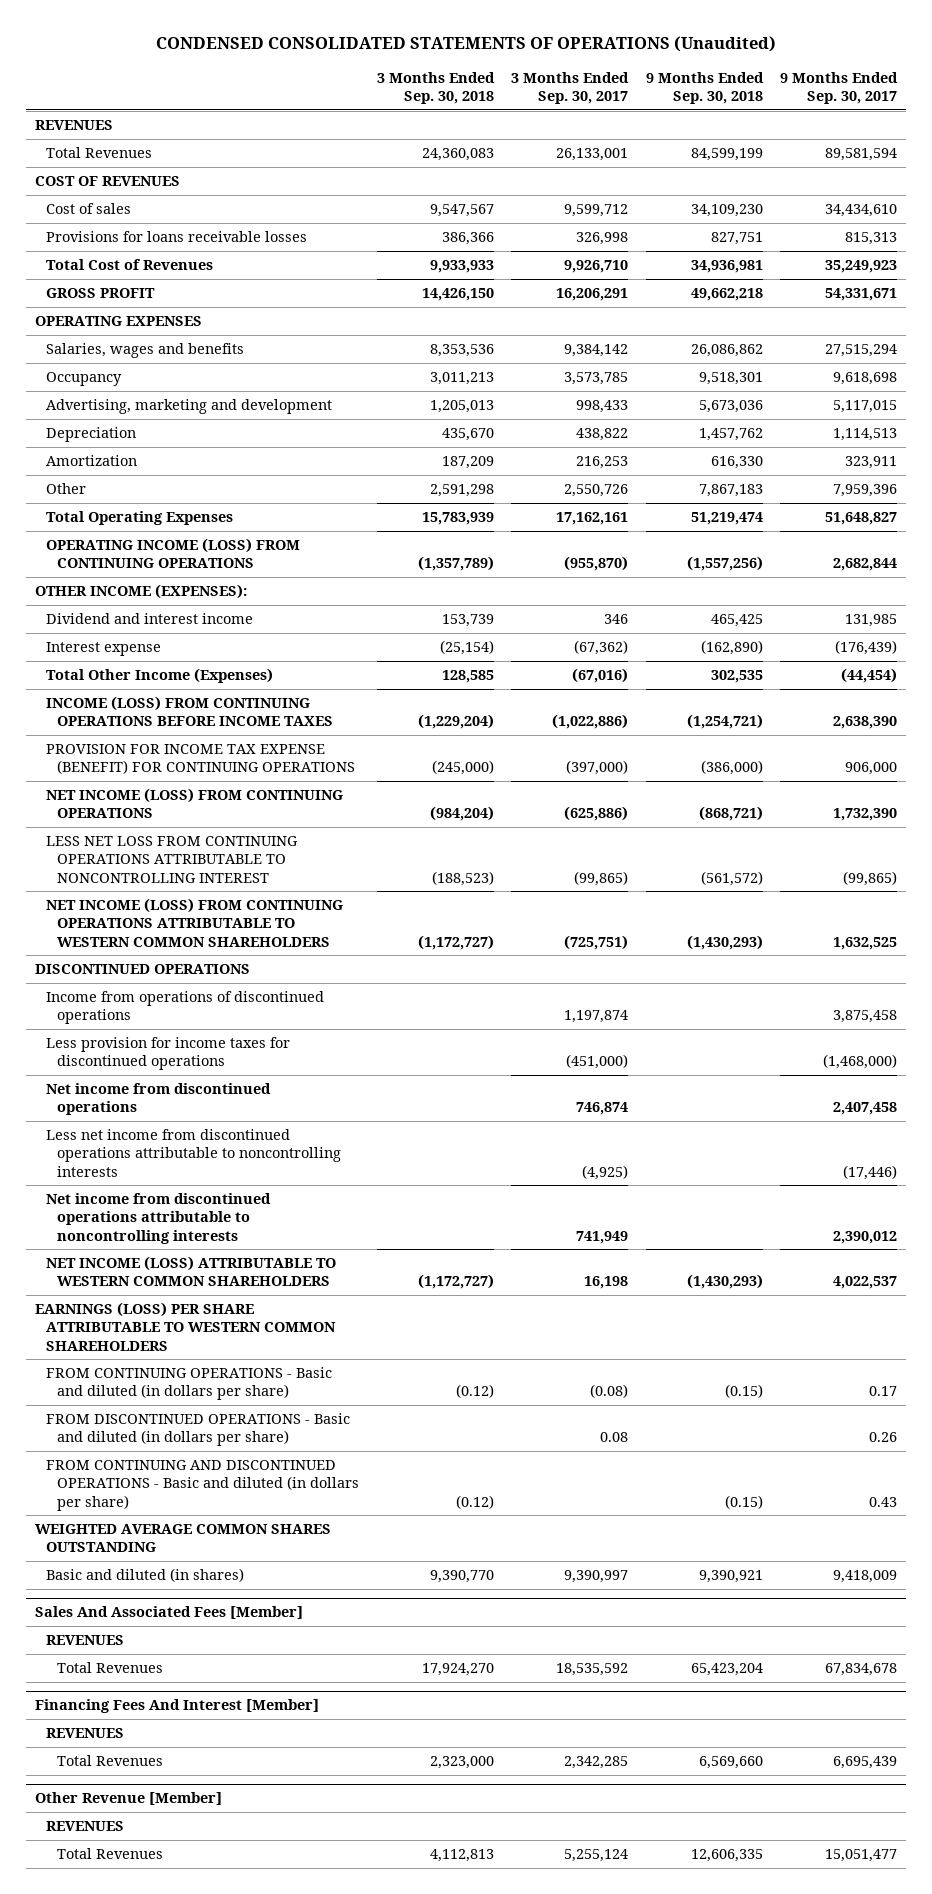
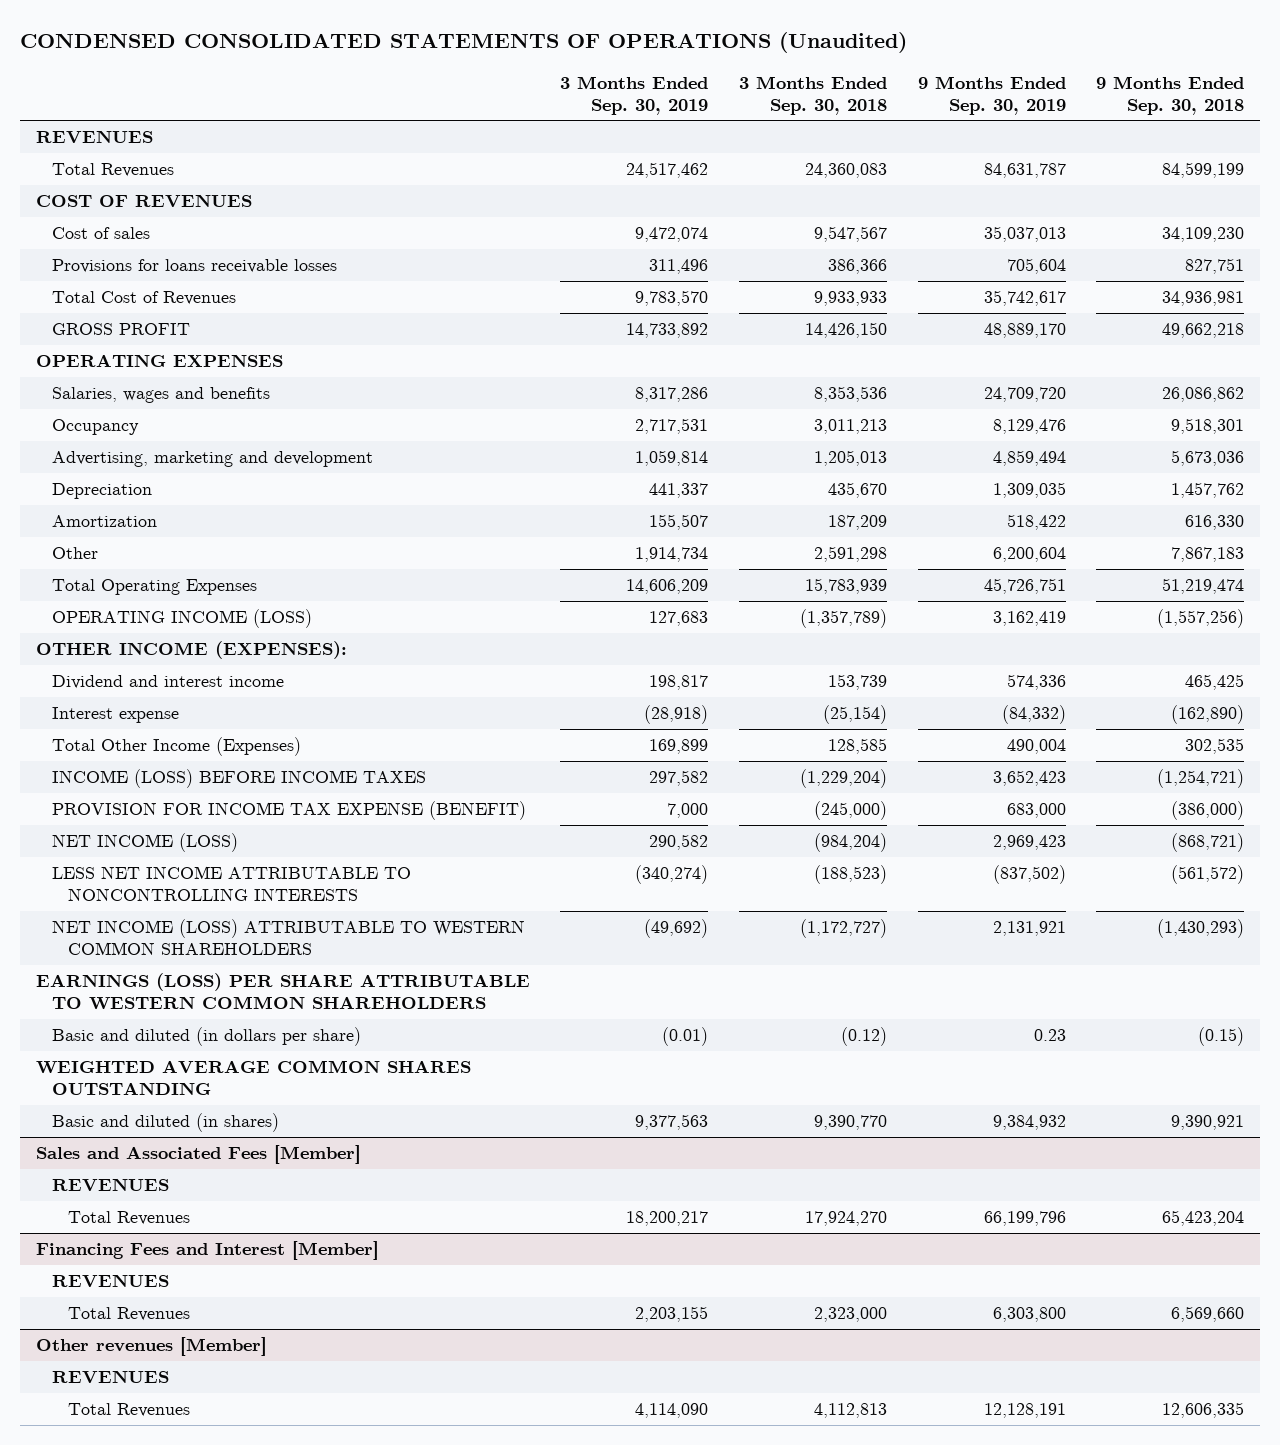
- | 3 Months Ended Sep. 30, 2018 | 3 Months Ended Sep. 30, 2017 | 9 Months Ended Sep. 30, 2018 | 9 Months Ended Sep. 30, 2017
+ | 3 Months Ended Sep. 30, 2019 | 3 Months Ended Sep. 30, 2018 | 9 Months Ended Sep. 30, 2019 | 9 Months Ended Sep. 30, 2018
- OPERATING INCOME (LOSS) FROM CONTINUING OPERATIONS | (1,357,789) | (955,870) | (1,557,256) | 2,682,844
+ OPERATING INCOME (LOSS) | 127,683 | (1,357,789) | 3,162,419 | (1,557,256)
- INCOME (LOSS) FROM CONTINUING OPERATIONS BEFORE INCOME TAXES | (1,229,204) | (1,022,886) | (1,254,721) | 2,638,390
- PROVISION FOR INCOME TAX EXPENSE (BENEFIT) FOR CONTINUING OPERATIONS | (245,000) | (397,000) | (386,000) | 906,000
- NET INCOME (LOSS) FROM CONTINUING OPERATIONS | (984,204) | (625,886) | (868,721) | 1,732,390
- LESS NET LOSS FROM CONTINUING OPERATIONS ATTRIBUTABLE TO NONCONTROLLING INTEREST | (188,523) | (99,865) | (561,572) | (99,865)
- NET INCOME (LOSS) FROM CONTINUING OPERATIONS ATTRIBUTABLE TO WESTERN COMMON SHAREHOLDERS | (1,172,727) | (725,751) | (1,430,293) | 1,632,525
- DISCONTINUED OPERATIONS
- Income from operations of discontinued operations | | 1,197,874 | | 3,875,458
- Less provision for income taxes for discontinued operations | | (451,000) | | (1,468,000)
- Net income from discontinued operations | | 746,874 | | 2,407,458
- Less net income from discontinued operations attributable to noncontrolling interests | | (4,925) | | (17,446)
- Net income from discontinued operations attributable to noncontrolling interests | | 741,949 | | 2,390,012
+ INCOME (LOSS) BEFORE INCOME TAXES | 297,582 | (1,229,204) | 3,652,423 | (1,254,721)
+ PROVISION FOR INCOME TAX EXPENSE (BENEFIT) | 7,000 | (245,000) | 683,000 | (386,000)
+ NET INCOME (LOSS) | 290,582 | (984,204) | 2,969,423 | (868,721)
+ LESS NET INCOME ATTRIBUTABLE TO NONCONTROLLING INTERESTS | (340,274) | (188,523) | (837,502) | (561,572)
- FROM CONTINUING OPERATIONS - Basic and diluted (in dollars per share) | (0.12) | (0.08) | (0.15) | 0.17
- FROM DISCONTINUED OPERATIONS - Basic and diluted (in dollars per share) | | 0.08 | | 0.26
- FROM CONTINUING AND DISCONTINUED OPERATIONS - Basic and diluted (in dollars per share) | (0.12) | | (0.15) | 0.43
+ Basic and diluted (in dollars per share) | (0.01) | (0.12) | 0.23 | (0.15)
- Sales And Associated Fees [Member]
+ Sales and Associated Fees [Member]
- Financing Fees And Interest [Member]
+ Financing Fees and Interest [Member]
- Other Revenue [Member]
+ Other revenues [Member]

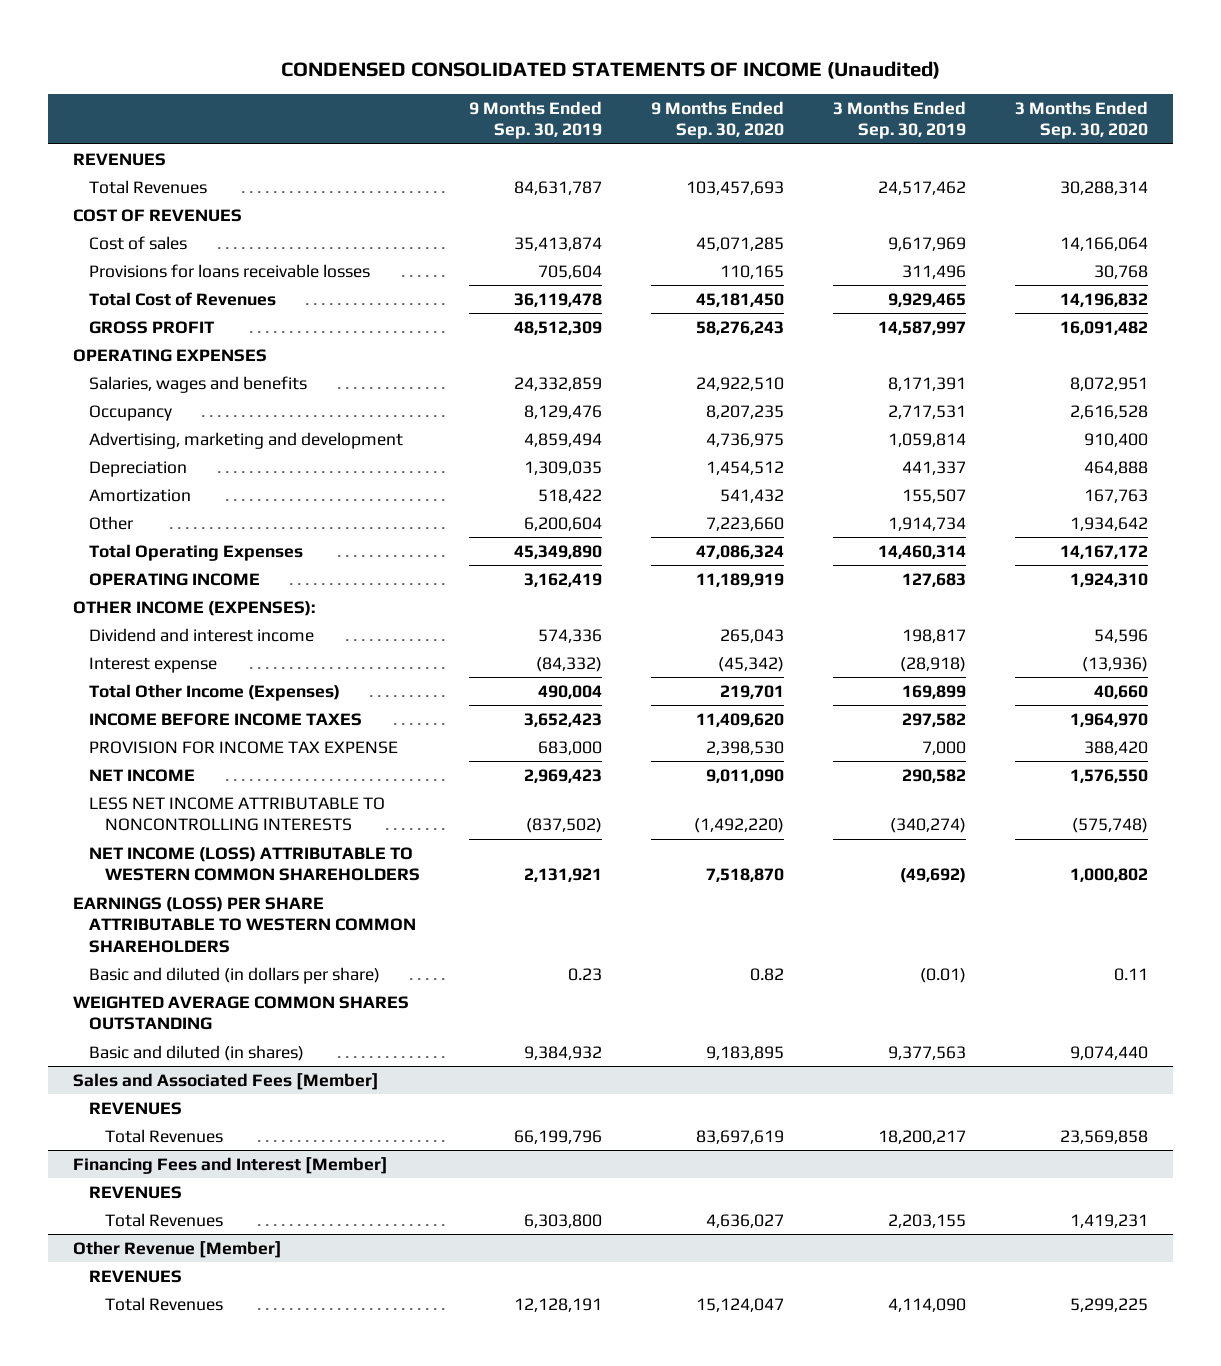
- CONDENSED CONSOLIDATED STATEMENTS OF OPERATIONS (Unaudited)
+ CONDENSED CONSOLIDATED STATEMENTS OF INCOME (Unaudited)
- | 3 Months Ended Sep. 30, 2019 | 3 Months Ended Sep. 30, 2018 | 9 Months Ended Sep. 30, 2019 | 9 Months Ended Sep. 30, 2018
+ | 9 Months Ended Sep. 30, 2019 | 9 Months Ended Sep. 30, 2020 | 3 Months Ended Sep. 30, 2019 | 3 Months Ended Sep. 30, 2020
- Cost of sales | 9,472,074 | 9,547,567 | 35,037,013 | 34,109,230
+ Cost of sales | 35,413,874 | 45,071,285 | 9,617,969 | 14,166,064
- Total Cost of Revenues | 9,783,570 | 9,933,933 | 35,742,617 | 34,936,981
- GROSS PROFIT | 14,733,892 | 14,426,150 | 48,889,170 | 49,662,218
+ Total Cost of Revenues | 36,119,478 | 45,181,450 | 9,929,465 | 14,196,832
+ GROSS PROFIT | 48,512,309 | 58,276,243 | 14,587,997 | 16,091,482
- Salaries, wages and benefits | 8,317,286 | 8,353,536 | 24,709,720 | 26,086,862
+ Salaries, wages and benefits | 24,332,859 | 24,922,510 | 8,171,391 | 8,072,951
- Total Operating Expenses | 14,606,209 | 15,783,939 | 45,726,751 | 51,219,474
- OPERATING INCOME (LOSS) | 127,683 | (1,357,789) | 3,162,419 | (1,557,256)
+ Total Operating Expenses | 45,349,890 | 47,086,324 | 14,460,314 | 14,167,172
+ OPERATING INCOME | 3,162,419 | 11,189,919 | 127,683 | 1,924,310
- INCOME (LOSS) BEFORE INCOME TAXES | 297,582 | (1,229,204) | 3,652,423 | (1,254,721)
- PROVISION FOR INCOME TAX EXPENSE (BENEFIT) | 7,000 | (245,000) | 683,000 | (386,000)
- NET INCOME (LOSS) | 290,582 | (984,204) | 2,969,423 | (868,721)
+ INCOME BEFORE INCOME TAXES | 3,652,423 | 11,409,620 | 297,582 | 1,964,970
+ PROVISION FOR INCOME TAX EXPENSE | 683,000 | 2,398,530 | 7,000 | 388,420
+ NET INCOME | 2,969,423 | 9,011,090 | 290,582 | 1,576,550
- Other revenues [Member]
+ Other Revenue [Member]

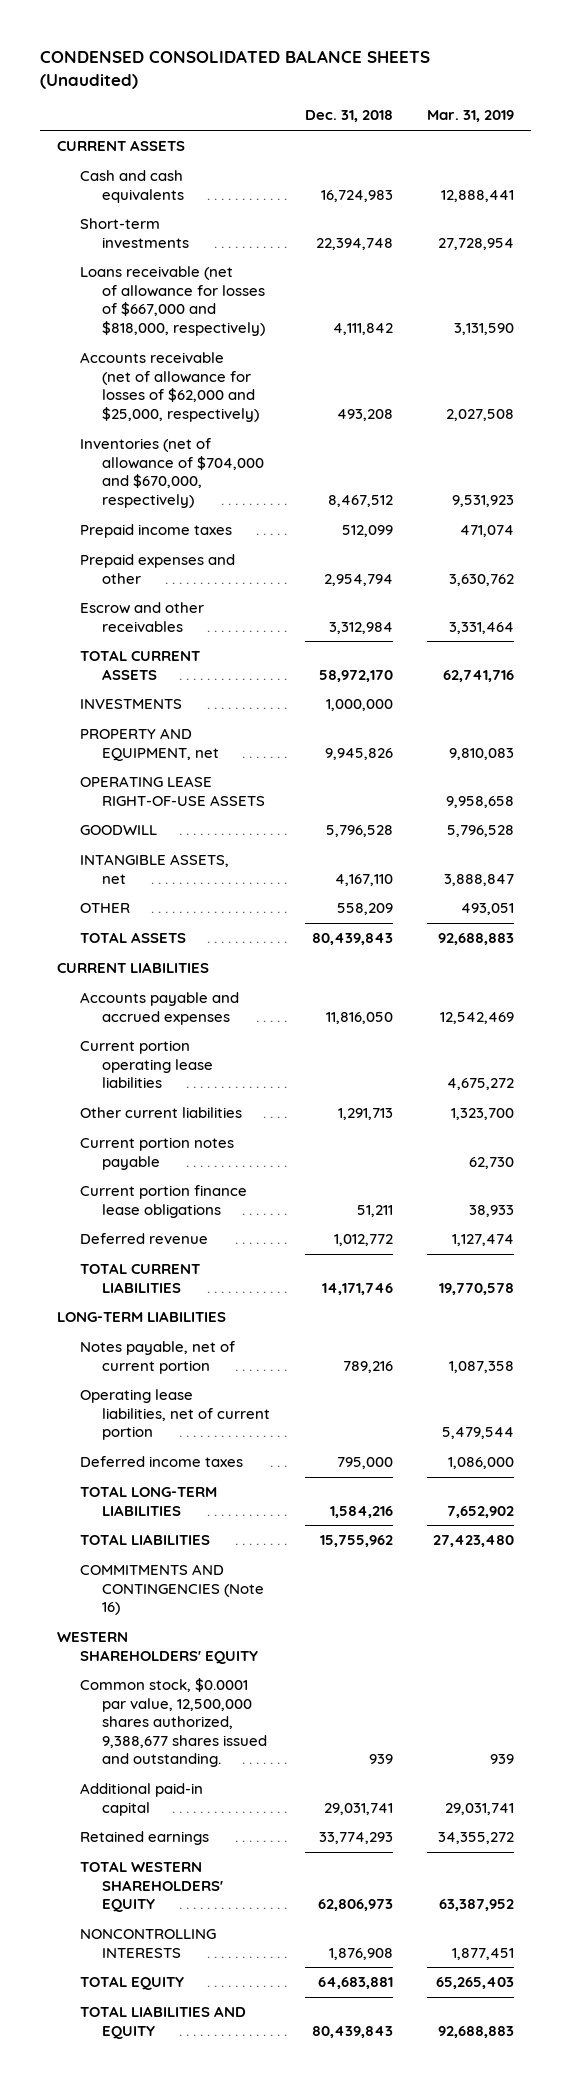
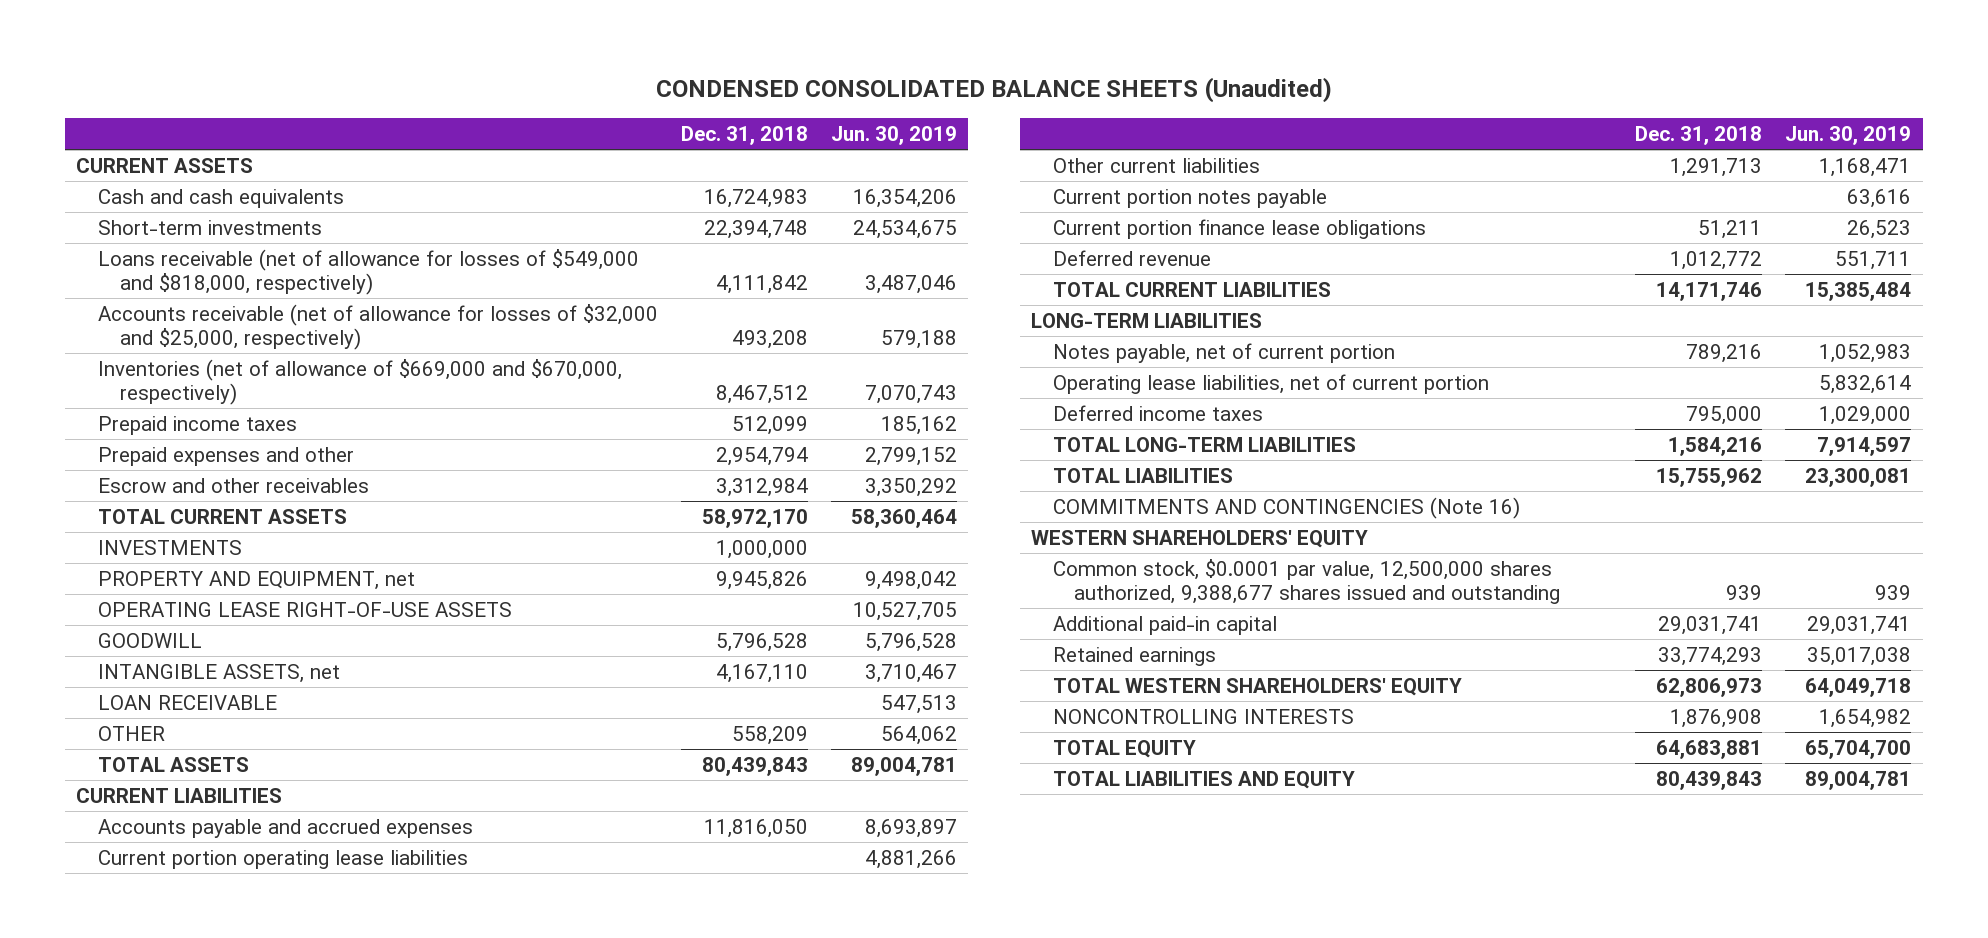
- | Dec. 31, 2018 | Mar. 31, 2019
+ | Dec. 31, 2018 | Jun. 30, 2019
- Loans receivable (net of allowance for losses of $667,000 and $818,000, respectively) | 4,111,842 | 3,131,590
- Accounts receivable (net of allowance for losses of $62,000 and $25,000, respectively) | 493,208 | 2,027,508
- Inventories (net of allowance of $704,000 and $670,000, respectively) | 8,467,512 | 9,531,923
+ Loans receivable (net of allowance for losses of $549,000 and $818,000, respectively) | 4,111,842 | 3,487,046
+ Accounts receivable (net of allowance for losses of $32,000 and $25,000, respectively) | 493,208 | 579,188
+ Inventories (net of allowance of $669,000 and $670,000, respectively) | 8,467,512 | 7,070,743
+ LOAN RECEIVABLE | | 547,513
- Common stock, $0.0001 par value, 12,500,000 shares authorized, 9,388,677 shares issued and outstanding. | 939 | 939
+ Common stock, $0.0001 par value, 12,500,000 shares authorized, 9,388,677 shares issued and outstanding | 939 | 939

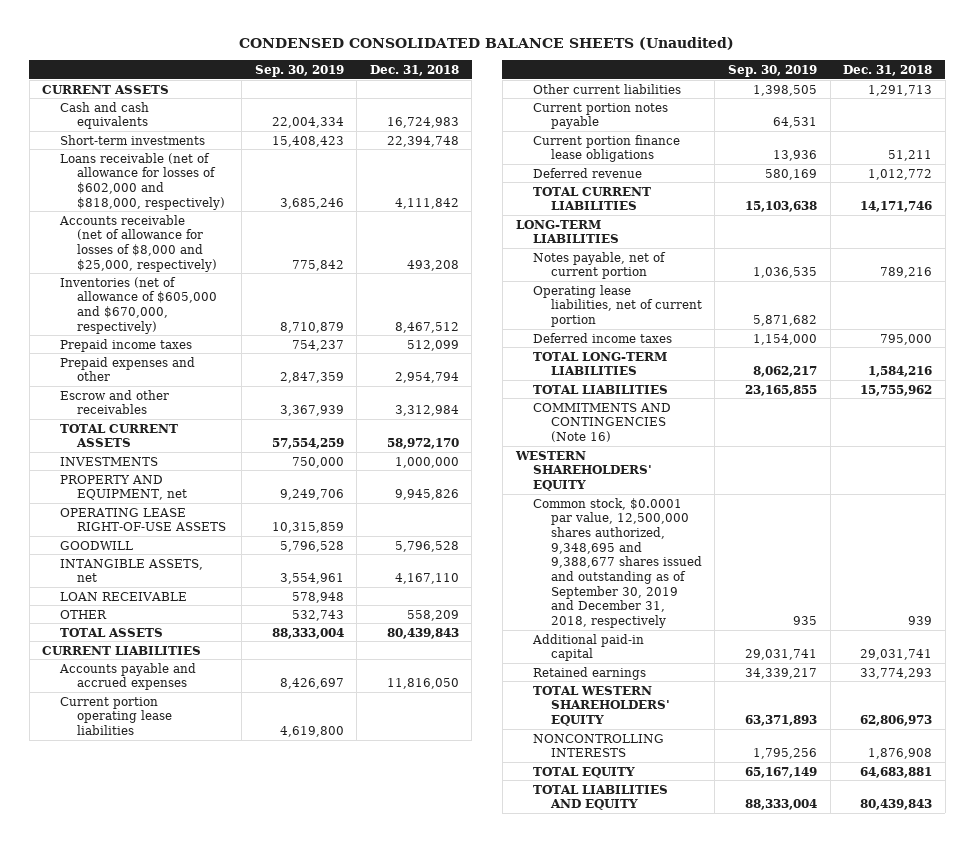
- | Dec. 31, 2018 | Jun. 30, 2019
+ | Sep. 30, 2019 | Dec. 31, 2018
- Loans receivable (net of allowance for losses of $549,000 and $818,000, respectively) | 4,111,842 | 3,487,046
- Accounts receivable (net of allowance for losses of $32,000 and $25,000, respectively) | 493,208 | 579,188
- Inventories (net of allowance of $669,000 and $670,000, respectively) | 8,467,512 | 7,070,743
+ Loans receivable (net of allowance for losses of $602,000 and $818,000, respectively) | 3,685,246 | 4,111,842
+ Accounts receivable (net of allowance for losses of $8,000 and $25,000, respectively) | 775,842 | 493,208
+ Inventories (net of allowance of $605,000 and $670,000, respectively) | 8,710,879 | 8,467,512
- Common stock, $0.0001 par value, 12,500,000 shares authorized, 9,388,677 shares issued and outstanding | 939 | 939
+ Common stock, $0.0001 par value, 12,500,000 shares authorized, 9,348,695 and 9,388,677 shares issued and outstanding as of September 30, 2019 and December 31, 2018, respectively | 935 | 939

